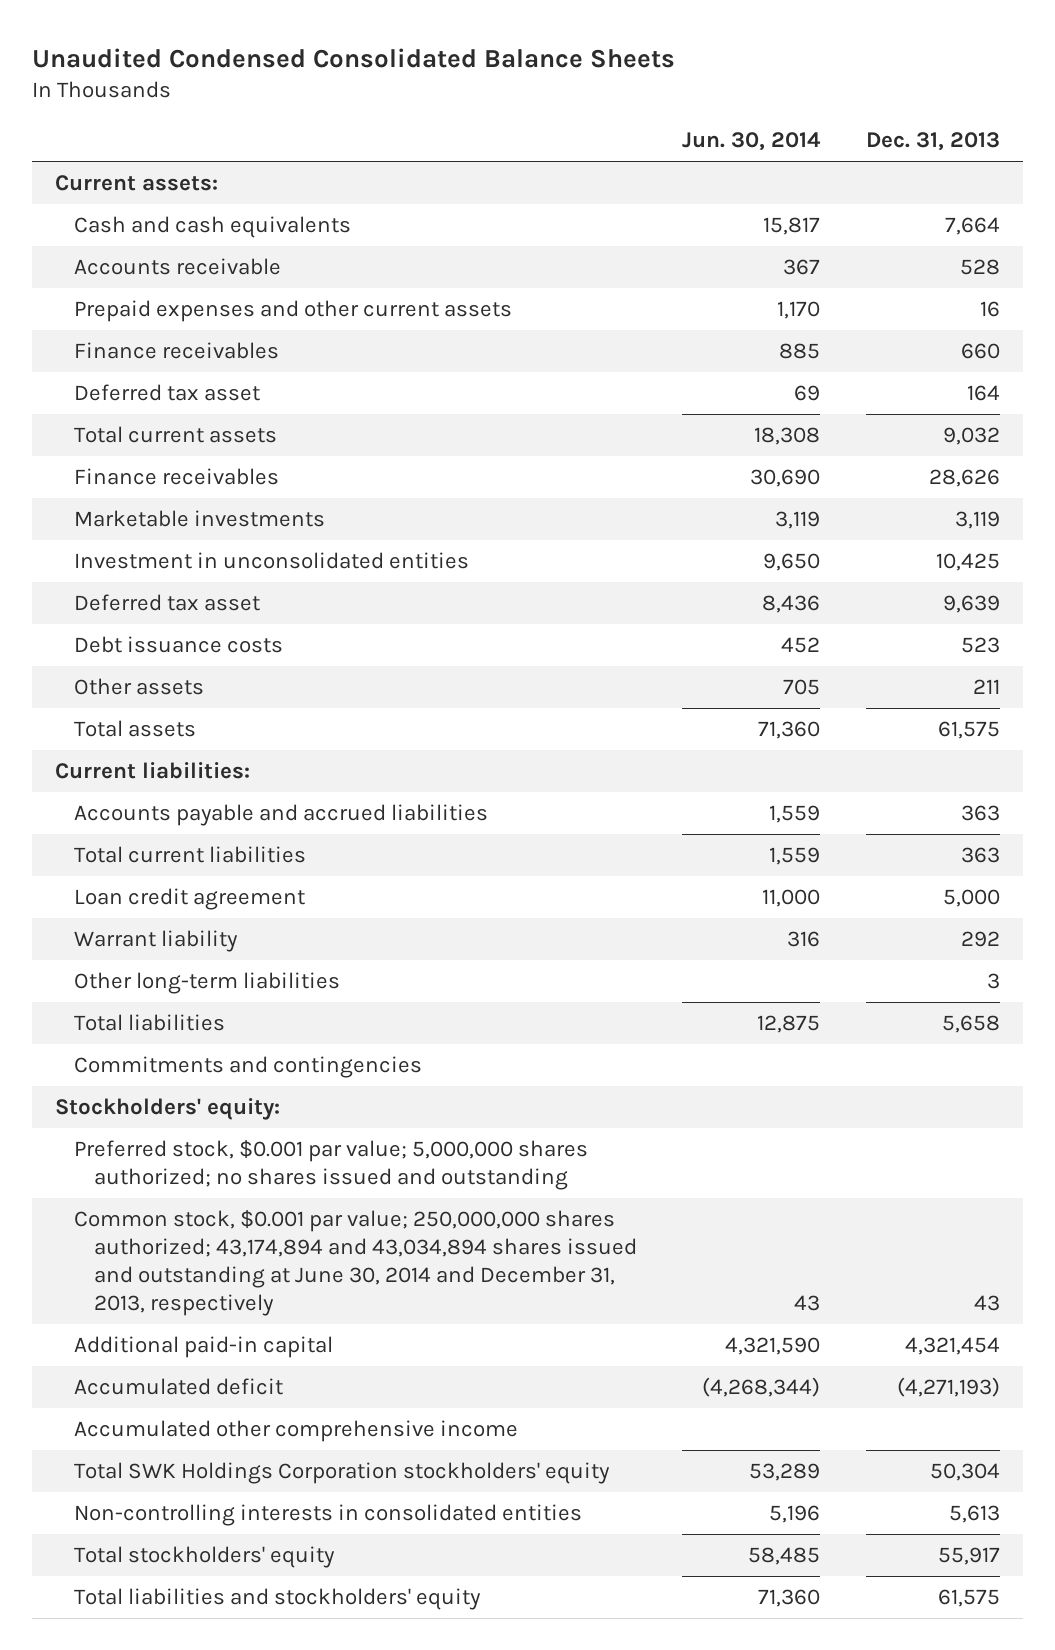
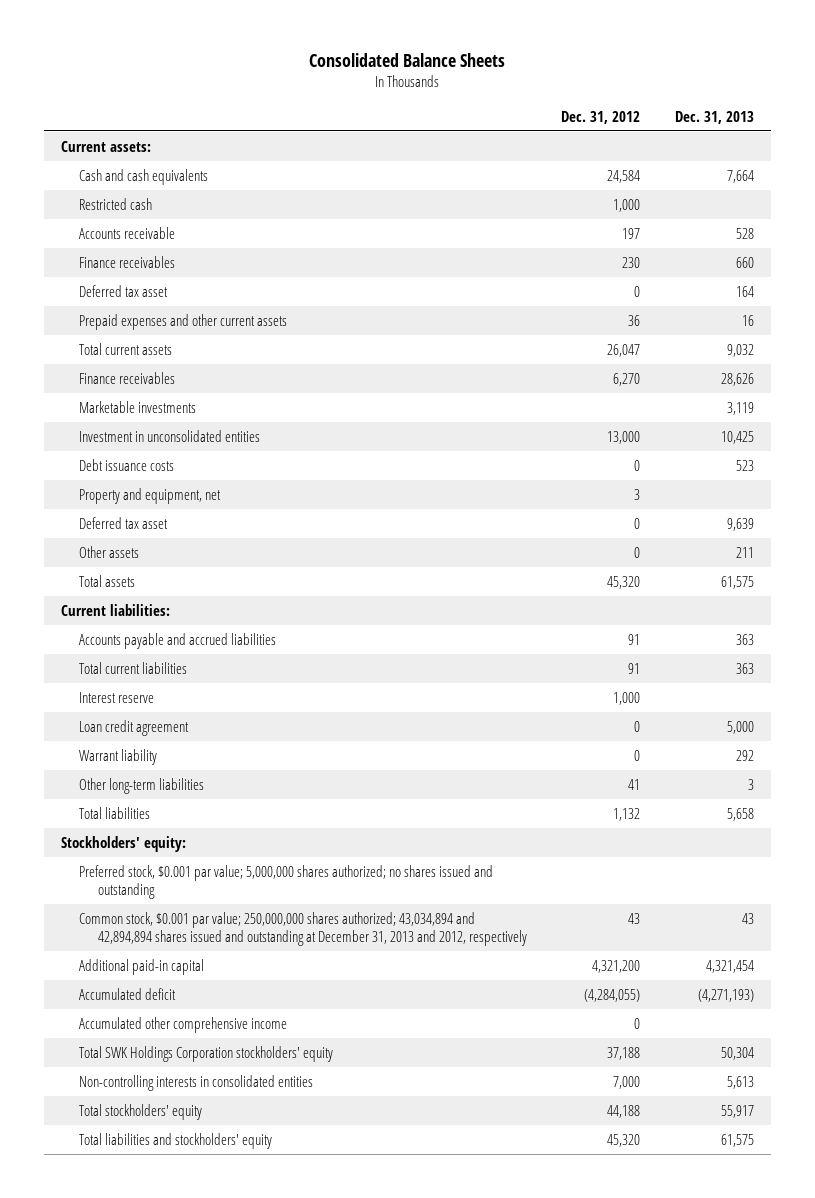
- Unaudited Condensed Consolidated Balance Sheets
+ Consolidated Balance Sheets
- | Jun. 30, 2014 | Dec. 31, 2013
+ | Dec. 31, 2012 | Dec. 31, 2013
+ Restricted cash | 1,000 |
moved down: Prepaid expenses and other current assets | 36 | 16
+ Property and equipment, net | 3 |
moved down: Deferred tax asset | 0 | 9,639
+ Interest reserve | 1,000 |
- Commitments and contingencies
- Common stock, $0.001 par value; 250,000,000 shares authorized; 43,174,894 and 43,034,894 shares issued and outstanding at June 30, 2014 and December 31, 2013, respectively | 43 | 43
+ Common stock, $0.001 par value; 250,000,000 shares authorized; 43,034,894 and 42,894,894 shares issued and outstanding at December 31, 2013 and 2012, respectively | 43 | 43

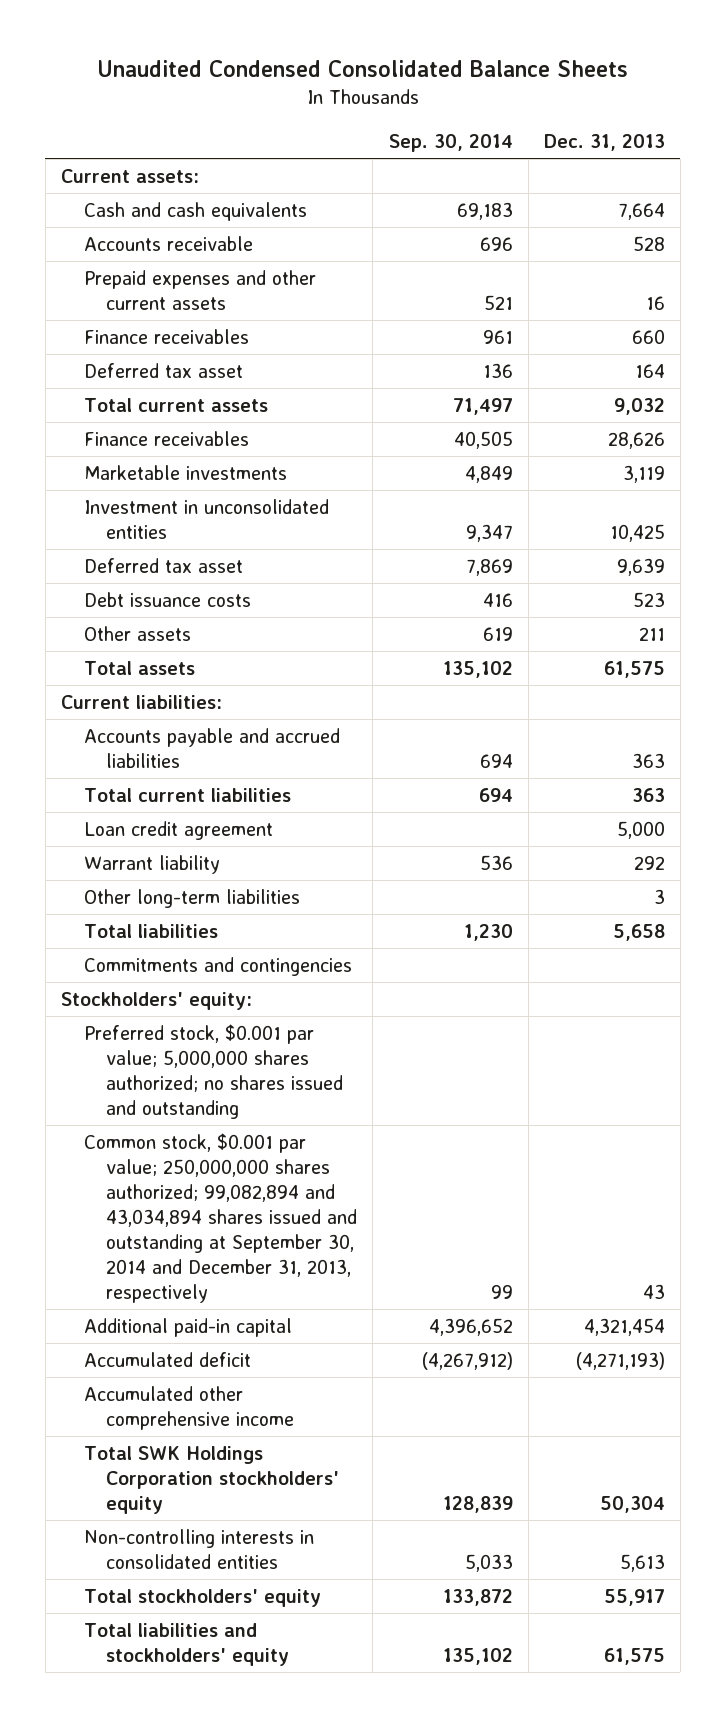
- Consolidated Balance Sheets
+ Unaudited Condensed Consolidated Balance Sheets
- | Dec. 31, 2012 | Dec. 31, 2013
+ | Sep. 30, 2014 | Dec. 31, 2013
- Restricted cash | 1,000 |
moved up: Prepaid expenses and other current assets | 521 | 16
- Property and equipment, net | 3 |
moved down: Debt issuance costs | 416 | 523
- Interest reserve | 1,000 |
+ Commitments and contingencies
- Common stock, $0.001 par value; 250,000,000 shares authorized; 43,034,894 and 42,894,894 shares issued and outstanding at December 31, 2013 and 2012, respectively | 43 | 43
+ Common stock, $0.001 par value; 250,000,000 shares authorized; 99,082,894 and 43,034,894 shares issued and outstanding at September 30, 2014 and December 31, 2013, respectively | 99 | 43

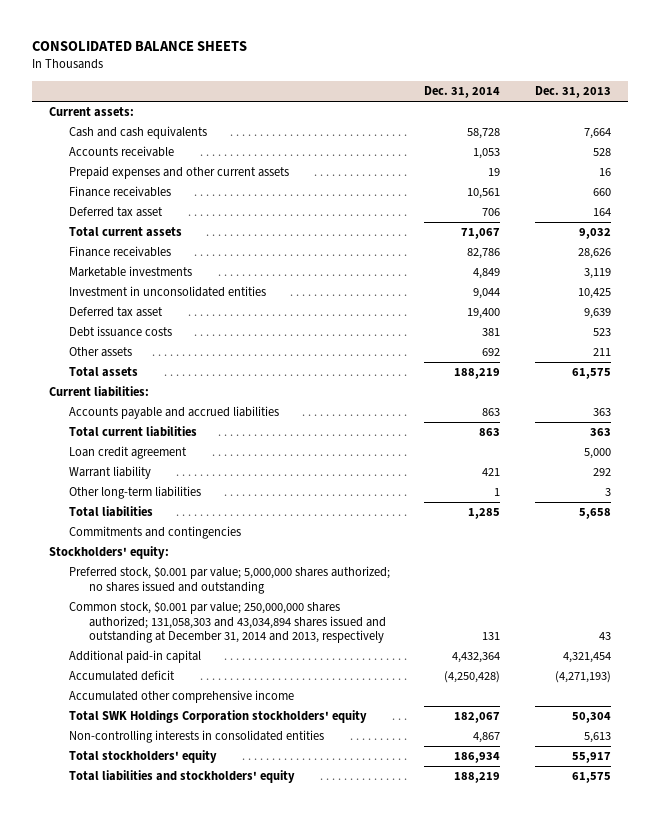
- Unaudited Condensed Consolidated Balance Sheets
+ CONSOLIDATED BALANCE SHEETS
- | Sep. 30, 2014 | Dec. 31, 2013
+ | Dec. 31, 2014 | Dec. 31, 2013
- Common stock, $0.001 par value; 250,000,000 shares authorized; 99,082,894 and 43,034,894 shares issued and outstanding at September 30, 2014 and December 31, 2013, respectively | 99 | 43
+ Common stock, $0.001 par value; 250,000,000 shares authorized; 131,058,303 and 43,034,894 shares issued and outstanding at December 31, 2014 and 2013, respectively | 131 | 43

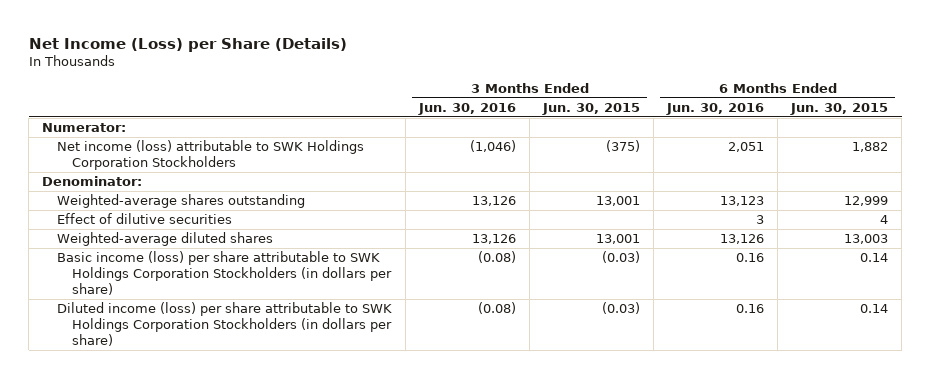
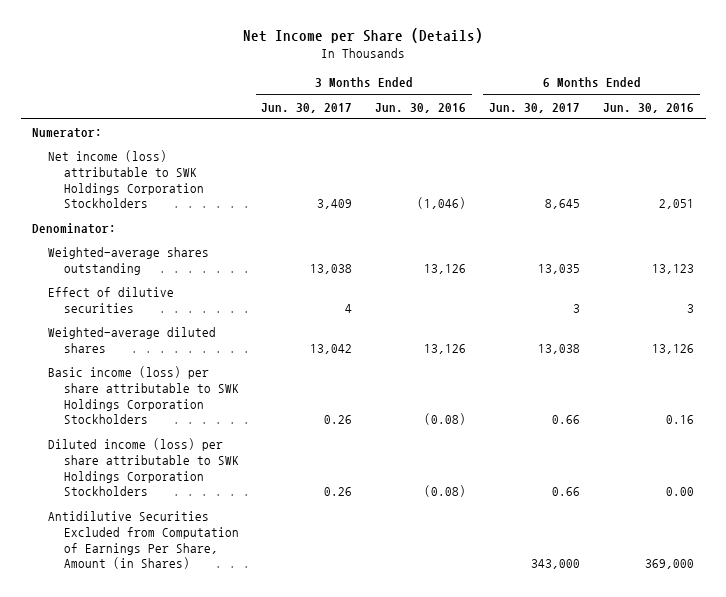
- Net Income (Loss) per Share (Details)
+ Net Income per Share (Details)
- | 3 Months Ended Jun. 30, 2016 | 3 Months Ended Jun. 30, 2015 | 6 Months Ended Jun. 30, 2016 | 6 Months Ended Jun. 30, 2015
+ | 3 Months Ended Jun. 30, 2017 | 3 Months Ended Jun. 30, 2016 | 6 Months Ended Jun. 30, 2017 | 6 Months Ended Jun. 30, 2016
- Basic income (loss) per share attributable to SWK Holdings Corporation Stockholders (in dollars per share) | (0.08) | (0.03) | 0.16 | 0.14
- Diluted income (loss) per share attributable to SWK Holdings Corporation Stockholders (in dollars per share) | (0.08) | (0.03) | 0.16 | 0.14
+ Basic income (loss) per share attributable to SWK Holdings Corporation Stockholders | 0.26 | (0.08) | 0.66 | 0.16
+ Diluted income (loss) per share attributable to SWK Holdings Corporation Stockholders | 0.26 | (0.08) | 0.66 | 0.00
+ Antidilutive Securities Excluded from Computation of Earnings Per Share, Amount (in Shares) | | | 343,000 | 369,000

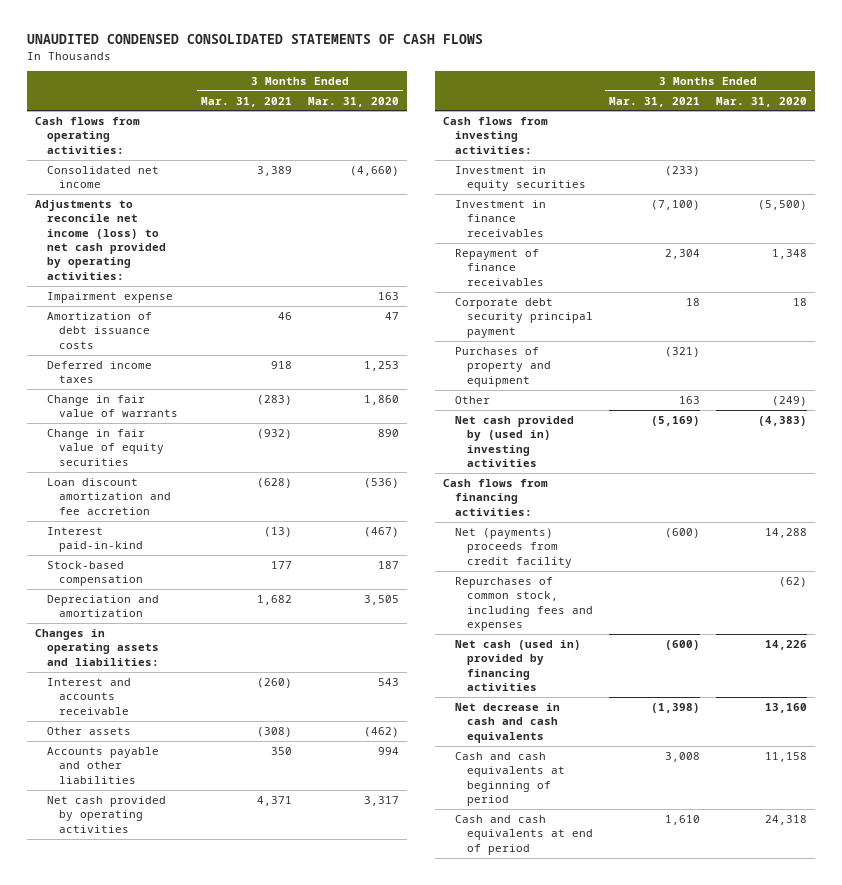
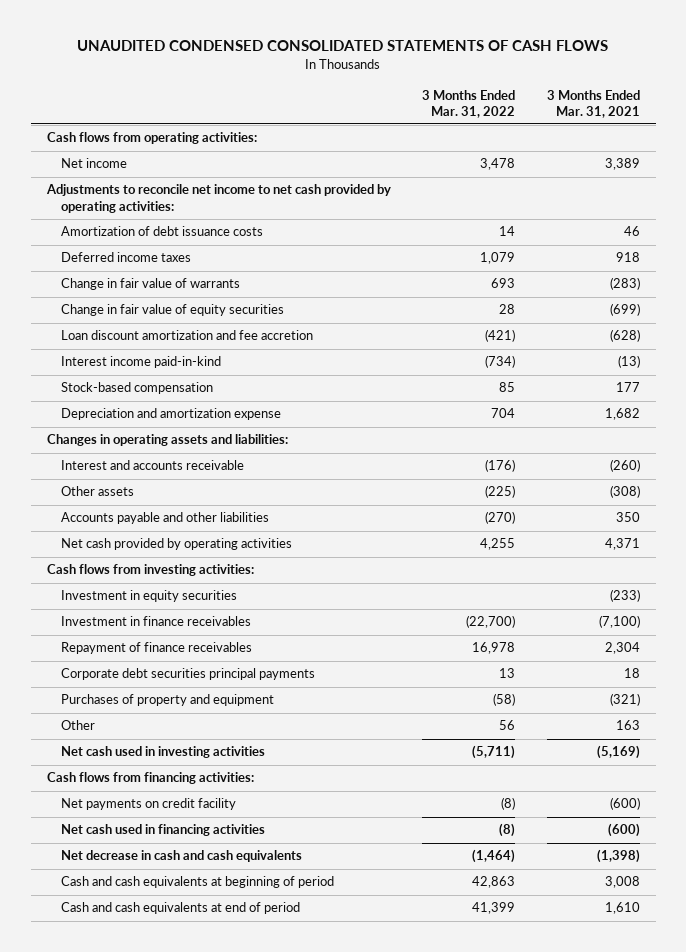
- | 3 Months Ended Mar. 31, 2021 | 3 Months Ended Mar. 31, 2020
+ | 3 Months Ended Mar. 31, 2022 | 3 Months Ended Mar. 31, 2021
- Consolidated net income | 3,389 | (4,660)
- Adjustments to reconcile net income (loss) to net cash provided by operating activities:
- Impairment expense | | 163
+ Net income | 3,478 | 3,389
+ Adjustments to reconcile net income to net cash provided by operating activities:
- Change in fair value of equity securities | (932) | 890
+ Change in fair value of equity securities | 28 | (699)
- Interest paid-in-kind | (13) | (467)
+ Interest income paid-in-kind | (734) | (13)
- Depreciation and amortization | 1,682 | 3,505
+ Depreciation and amortization expense | 704 | 1,682
- Corporate debt security principal payment | 18 | 18
+ Corporate debt securities principal payments | 13 | 18
- Net cash provided by (used in) investing activities | (5,169) | (4,383)
+ Net cash used in investing activities | (5,711) | (5,169)
- Net (payments) proceeds from credit facility | (600) | 14,288
- Repurchases of common stock, including fees and expenses | | (62)
- Net cash (used in) provided by financing activities | (600) | 14,226
+ Net payments on credit facility | (8) | (600)
+ Net cash used in financing activities | (8) | (600)

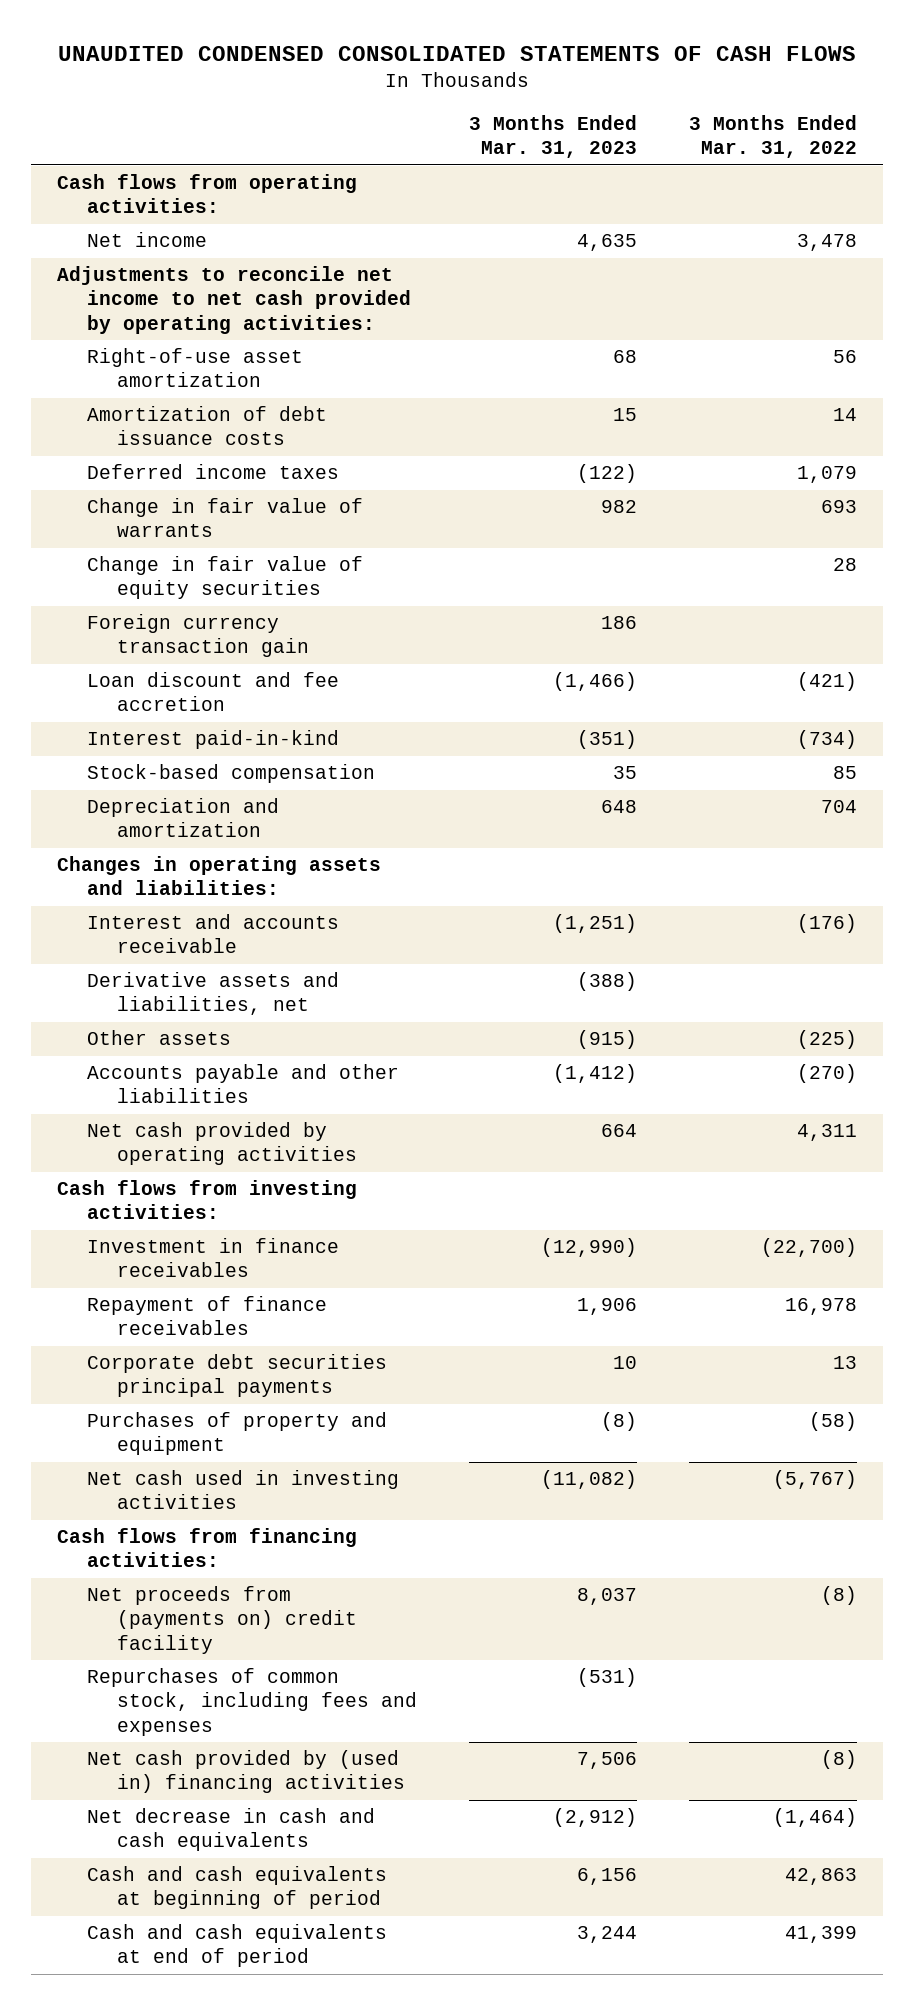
- | 3 Months Ended Mar. 31, 2022 | 3 Months Ended Mar. 31, 2021
+ | 3 Months Ended Mar. 31, 2023 | 3 Months Ended Mar. 31, 2022
+ Right-of-use asset amortization | 68 | 56
- Loan discount amortization and fee accretion | (421) | (628)
- Interest income paid-in-kind | (734) | (13)
+ Foreign currency transaction gain | 186 |
+ Loan discount and fee accretion | (1,466) | (421)
+ Interest paid-in-kind | (351) | (734)
- Depreciation and amortization expense | 704 | 1,682
+ Depreciation and amortization | 648 | 704
+ Derivative assets and liabilities, net | (388) |
- Net cash provided by operating activities | 4,255 | 4,371
+ Net cash provided by operating activities | 664 | 4,311
- Investment in equity securities | | (233)
- Other | 56 | 163
- Net cash used in investing activities | (5,711) | (5,169)
+ Net cash used in investing activities | (11,082) | (5,767)
- Net payments on credit facility | (8) | (600)
- Net cash used in financing activities | (8) | (600)
+ Net proceeds from (payments on) credit facility | 8,037 | (8)
+ Repurchases of common stock, including fees and expenses | (531) |
+ Net cash provided by (used in) financing activities | 7,506 | (8)

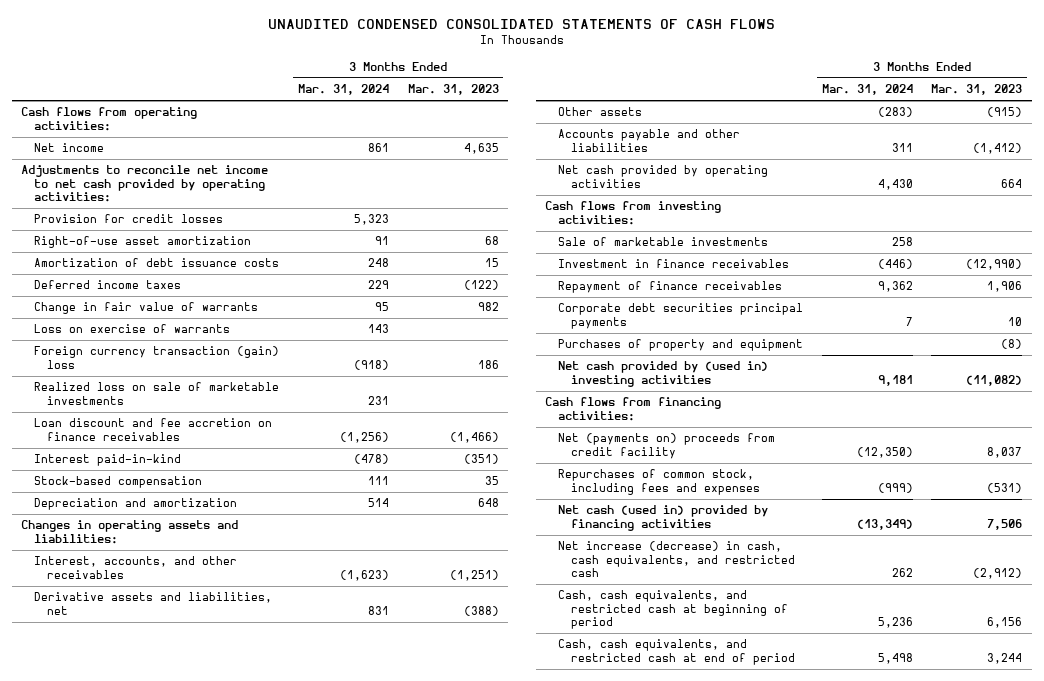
- | 3 Months Ended Mar. 31, 2023 | 3 Months Ended Mar. 31, 2022
+ | 3 Months Ended Mar. 31, 2024 | 3 Months Ended Mar. 31, 2023
+ Provision for credit losses | 5,323 |
- Change in fair value of equity securities | | 28
- Foreign currency transaction gain | 186 |
- Loan discount and fee accretion | (1,466) | (421)
+ Loss on exercise of warrants | 143 |
+ Foreign currency transaction (gain) loss | (918) | 186
+ Realized loss on sale of marketable investments | 231 |
+ Loan discount and fee accretion on finance receivables | (1,256) | (1,466)
- Interest and accounts receivable | (1,251) | (176)
+ Interest, accounts, and other receivables | (1,623) | (1,251)
+ Sale of marketable investments | 258 |
- Net cash used in investing activities | (11,082) | (5,767)
+ Net cash provided by (used in) investing activities | 9,181 | (11,082)
- Net proceeds from (payments on) credit facility | 8,037 | (8)
+ Net (payments on) proceeds from credit facility | (12,350) | 8,037
- Net cash provided by (used in) financing activities | 7,506 | (8)
- Net decrease in cash and cash equivalents | (2,912) | (1,464)
- Cash and cash equivalents at beginning of period | 6,156 | 42,863
- Cash and cash equivalents at end of period | 3,244 | 41,399
+ Net cash (used in) provided by financing activities | (13,349) | 7,506
+ Net increase (decrease) in cash, cash equivalents, and restricted cash | 262 | (2,912)
+ Cash, cash equivalents, and restricted cash at beginning of period | 5,236 | 6,156
+ Cash, cash equivalents, and restricted cash at end of period | 5,498 | 3,244

